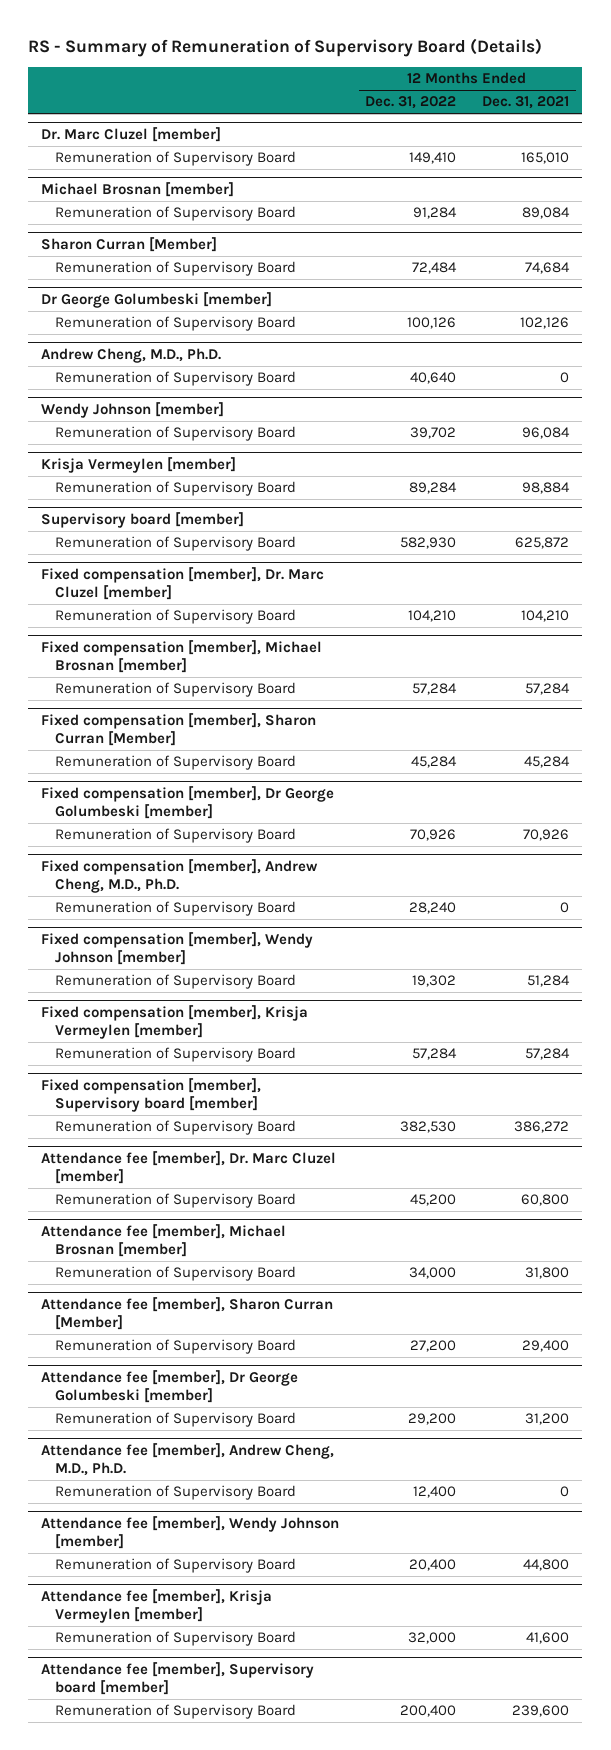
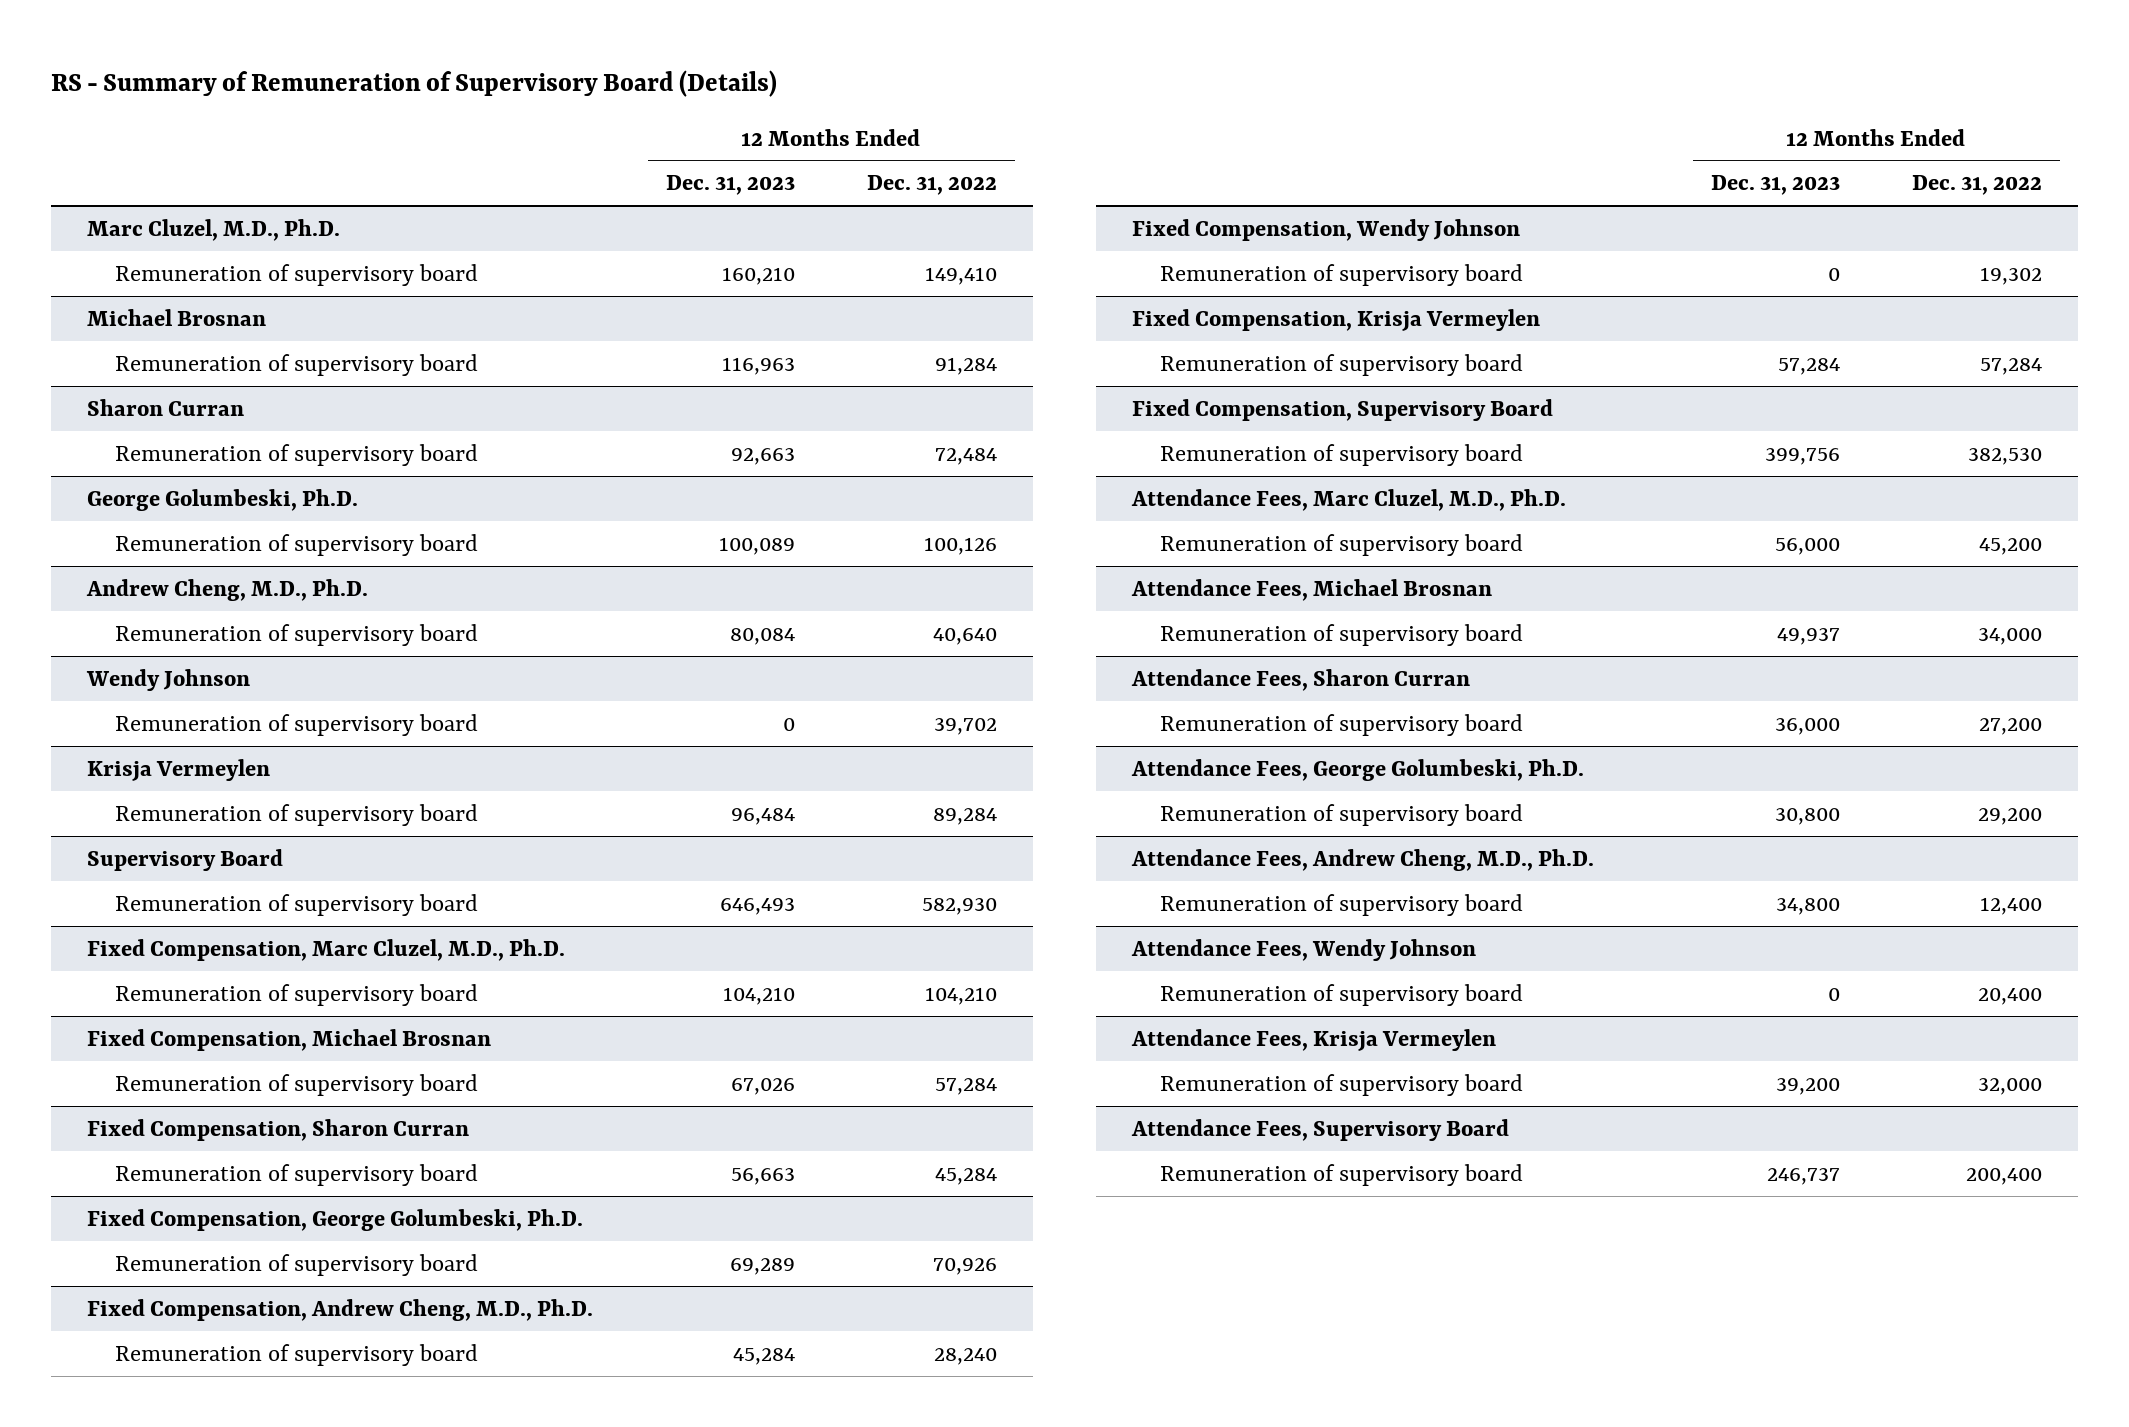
- | 12 Months Ended Dec. 31, 2022 | 12 Months Ended Dec. 31, 2021
+ | 12 Months Ended Dec. 31, 2023 | 12 Months Ended Dec. 31, 2022
- Dr. Marc Cluzel [member]
- Remuneration of Supervisory Board | 149,410 | 165,010
- Michael Brosnan [member]
- Remuneration of Supervisory Board | 91,284 | 89,084
- Sharon Curran [Member]
- Remuneration of Supervisory Board | 72,484 | 74,684
- Dr George Golumbeski [member]
- Remuneration of Supervisory Board | 100,126 | 102,126
+ Marc Cluzel, M.D., Ph.D.
+ Remuneration of supervisory board | 160,210 | 149,410
+ Michael Brosnan
+ Remuneration of supervisory board | 116,963 | 91,284
+ Sharon Curran
+ Remuneration of supervisory board | 92,663 | 72,484
+ George Golumbeski, Ph.D.
+ Remuneration of supervisory board | 100,089 | 100,126
@ Andrew Cheng, M.D., Ph.D.
- Remuneration of Supervisory Board | 40,640 | 0
- Wendy Johnson [member]
- Remuneration of Supervisory Board | 39,702 | 96,084
- Krisja Vermeylen [member]
- Remuneration of Supervisory Board | 89,284 | 98,884
- Supervisory board [member]
- Remuneration of Supervisory Board | 582,930 | 625,872
- Fixed compensation [member], Dr. Marc Cluzel [member]
- Remuneration of Supervisory Board | 104,210 | 104,210
- Fixed compensation [member], Michael Brosnan [member]
- Remuneration of Supervisory Board | 57,284 | 57,284
- Fixed compensation [member], Sharon Curran [Member]
- Remuneration of Supervisory Board | 45,284 | 45,284
- Fixed compensation [member], Dr George Golumbeski [member]
- Remuneration of Supervisory Board | 70,926 | 70,926
- Fixed compensation [member], Andrew Cheng, M.D., Ph.D.
- Remuneration of Supervisory Board | 28,240 | 0
- Fixed compensation [member], Wendy Johnson [member]
- Remuneration of Supervisory Board | 19,302 | 51,284
- Fixed compensation [member], Krisja Vermeylen [member]
- Remuneration of Supervisory Board | 57,284 | 57,284
- Fixed compensation [member], Supervisory board [member]
- Remuneration of Supervisory Board | 382,530 | 386,272
- Attendance fee [member], Dr. Marc Cluzel [member]
- Remuneration of Supervisory Board | 45,200 | 60,800
- Attendance fee [member], Michael Brosnan [member]
- Remuneration of Supervisory Board | 34,000 | 31,800
- Attendance fee [member], Sharon Curran [Member]
- Remuneration of Supervisory Board | 27,200 | 29,400
- Attendance fee [member], Dr George Golumbeski [member]
- Remuneration of Supervisory Board | 29,200 | 31,200
- Attendance fee [member], Andrew Cheng, M.D., Ph.D.
- Remuneration of Supervisory Board | 12,400 | 0
- Attendance fee [member], Wendy Johnson [member]
- Remuneration of Supervisory Board | 20,400 | 44,800
- Attendance fee [member], Krisja Vermeylen [member]
- Remuneration of Supervisory Board | 32,000 | 41,600
- Attendance fee [member], Supervisory board [member]
- Remuneration of Supervisory Board | 200,400 | 239,600
@ Andrew Cheng, M.D., Ph.D.
+ Remuneration of supervisory board | 80,084 | 40,640
+ Wendy Johnson
+ Remuneration of supervisory board | 0 | 39,702
+ Krisja Vermeylen
+ Remuneration of supervisory board | 96,484 | 89,284
+ Supervisory Board
+ Remuneration of supervisory board | 646,493 | 582,930
+ Fixed Compensation, Marc Cluzel, M.D., Ph.D.
+ Remuneration of supervisory board | 104,210 | 104,210
+ Fixed Compensation, Michael Brosnan
+ Remuneration of supervisory board | 67,026 | 57,284
+ Fixed Compensation, Sharon Curran
+ Remuneration of supervisory board | 56,663 | 45,284
+ Fixed Compensation, George Golumbeski, Ph.D.
+ Remuneration of supervisory board | 69,289 | 70,926
+ Fixed Compensation, Andrew Cheng, M.D., Ph.D.
+ Remuneration of supervisory board | 45,284 | 28,240
+ Fixed Compensation, Wendy Johnson
+ Remuneration of supervisory board | 0 | 19,302
+ Fixed Compensation, Krisja Vermeylen
+ Remuneration of supervisory board | 57,284 | 57,284
+ Fixed Compensation, Supervisory Board
+ Remuneration of supervisory board | 399,756 | 382,530
+ Attendance Fees, Marc Cluzel, M.D., Ph.D.
+ Remuneration of supervisory board | 56,000 | 45,200
+ Attendance Fees, Michael Brosnan
+ Remuneration of supervisory board | 49,937 | 34,000
+ Attendance Fees, Sharon Curran
+ Remuneration of supervisory board | 36,000 | 27,200
+ Attendance Fees, George Golumbeski, Ph.D.
+ Remuneration of supervisory board | 30,800 | 29,200
+ Attendance Fees, Andrew Cheng, M.D., Ph.D.
+ Remuneration of supervisory board | 34,800 | 12,400
+ Attendance Fees, Wendy Johnson
+ Remuneration of supervisory board | 0 | 20,400
+ Attendance Fees, Krisja Vermeylen
+ Remuneration of supervisory board | 39,200 | 32,000
+ Attendance Fees, Supervisory Board
+ Remuneration of supervisory board | 246,737 | 200,400

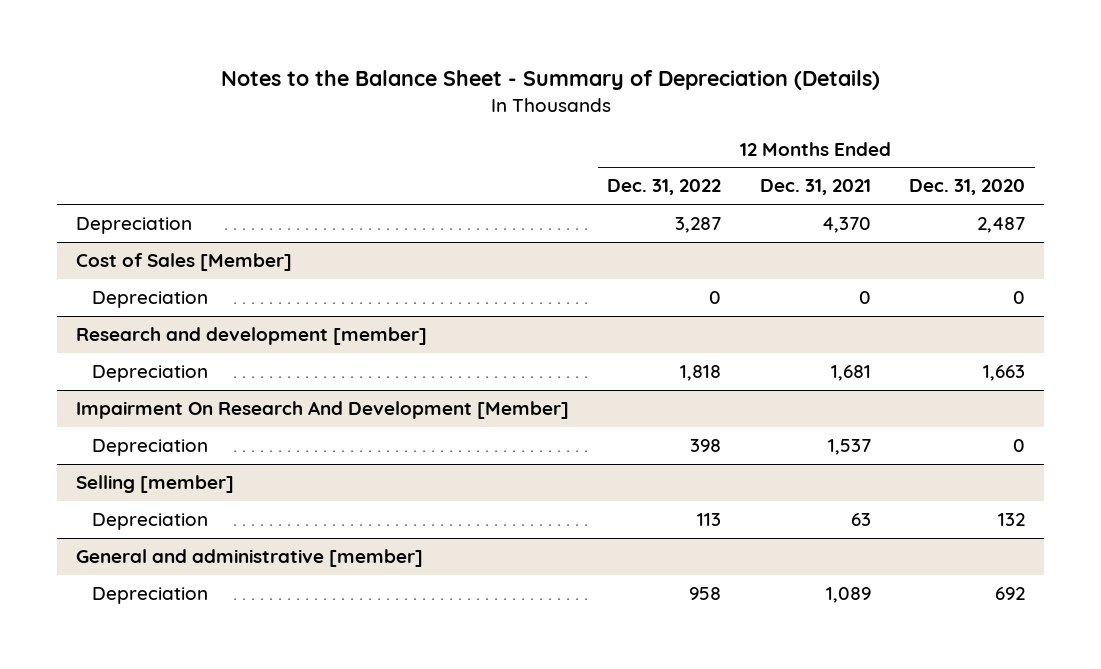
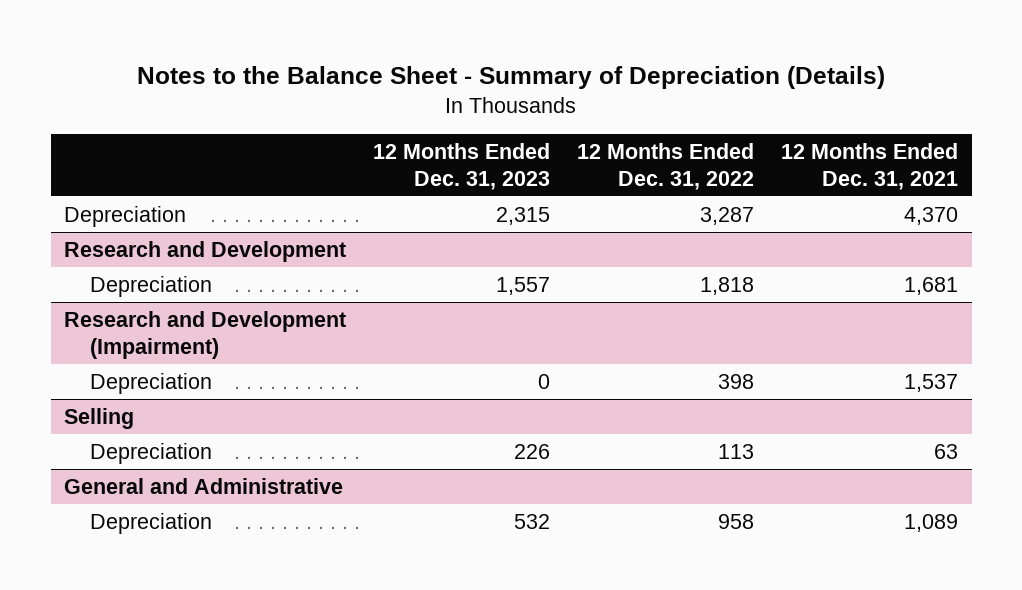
- | 12 Months Ended Dec. 31, 2022 | 12 Months Ended Dec. 31, 2021 | 12 Months Ended Dec. 31, 2020
+ | 12 Months Ended Dec. 31, 2023 | 12 Months Ended Dec. 31, 2022 | 12 Months Ended Dec. 31, 2021
- Cost of Sales [Member]
- Depreciation | 0 | 0 | 0
- Research and development [member]
+ Research and Development
- Impairment On Research And Development [Member]
+ Research and Development (Impairment)
- Selling [member]
+ Selling
- General and administrative [member]
+ General and Administrative

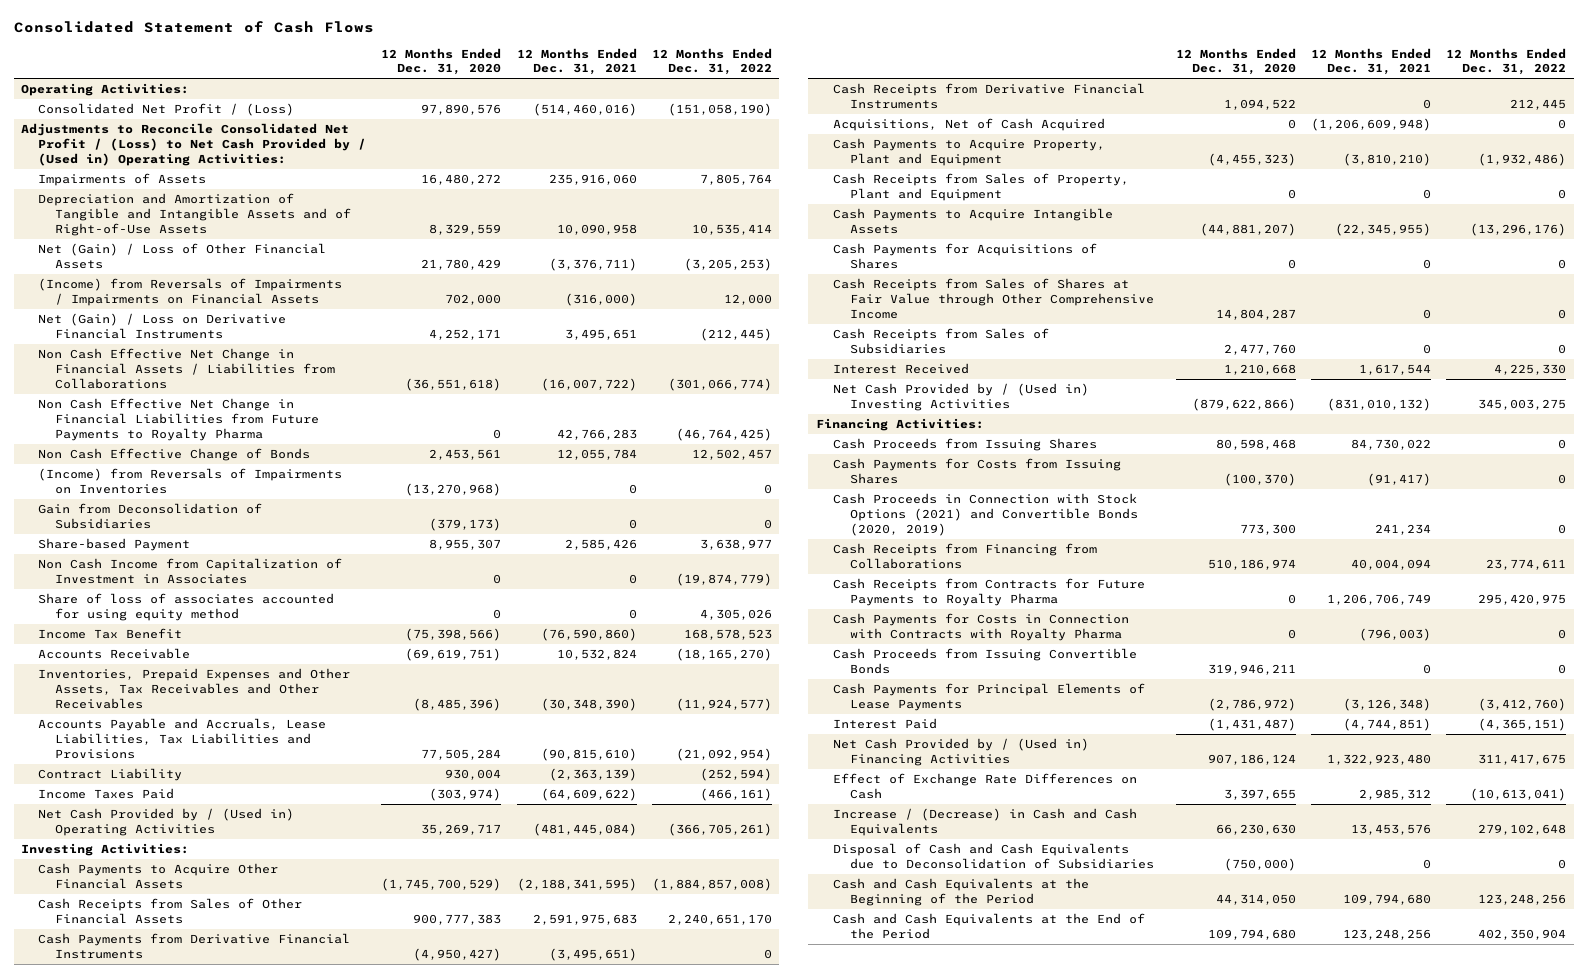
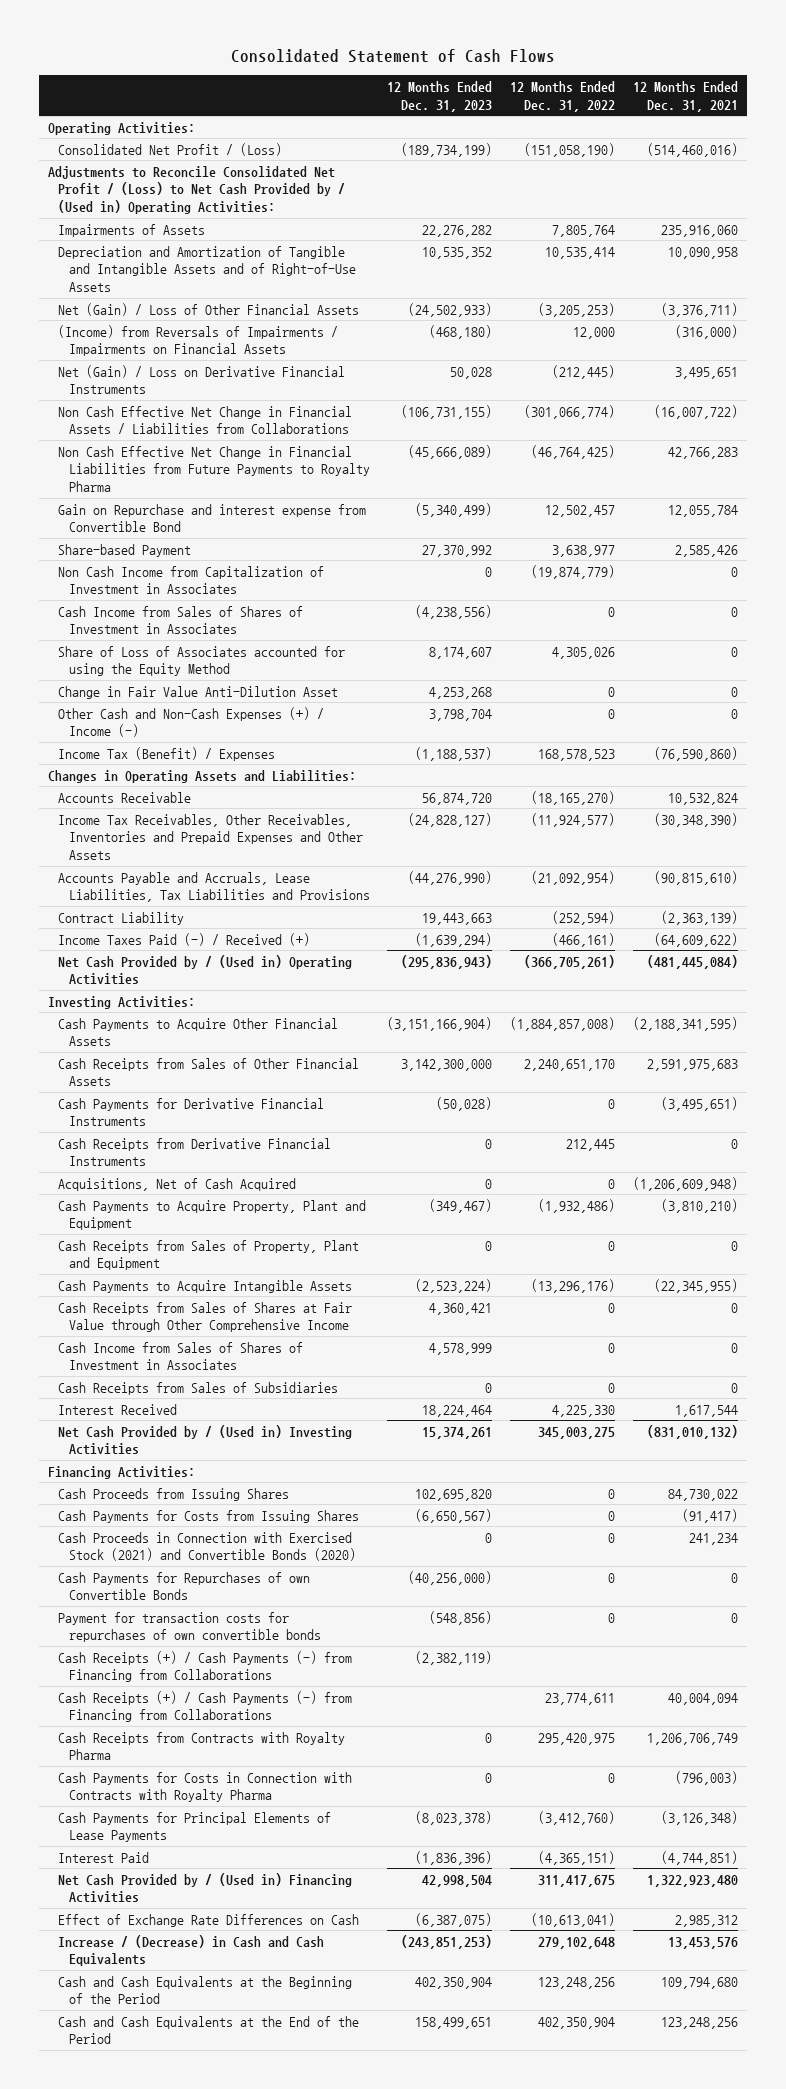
- | 12 Months Ended Dec. 31, 2020 | 12 Months Ended Dec. 31, 2021 | 12 Months Ended Dec. 31, 2022
+ | 12 Months Ended Dec. 31, 2023 | 12 Months Ended Dec. 31, 2022 | 12 Months Ended Dec. 31, 2021
- Non Cash Effective Change of Bonds | 2,453,561 | 12,055,784 | 12,502,457
- (Income) from Reversals of Impairments on Inventories | (13,270,968) | 0 | 0
- Gain from Deconsolidation of Subsidiaries | (379,173) | 0 | 0
+ Gain on Repurchase and interest expense from Convertible Bond | (5,340,499) | 12,502,457 | 12,055,784
- Share of loss of associates accounted for using equity method | 0 | 0 | 4,305,026
- Income Tax Benefit | (75,398,566) | (76,590,860) | 168,578,523
+ Cash Income from Sales of Shares of Investment in Associates | (4,238,556) | 0 | 0
+ Share of Loss of Associates accounted for using the Equity Method | 8,174,607 | 4,305,026 | 0
+ Change in Fair Value Anti-Dilution Asset | 4,253,268 | 0 | 0
+ Other Cash and Non-Cash Expenses (+) / Income (-) | 3,798,704 | 0 | 0
+ Income Tax (Benefit) / Expenses | (1,188,537) | 168,578,523 | (76,590,860)
+ Changes in Operating Assets and Liabilities:
- Inventories, Prepaid Expenses and Other Assets, Tax Receivables and Other Receivables | (8,485,396) | (30,348,390) | (11,924,577)
+ Income Tax Receivables, Other Receivables, Inventories and Prepaid Expenses and Other Assets | (24,828,127) | (11,924,577) | (30,348,390)
- Income Taxes Paid | (303,974) | (64,609,622) | (466,161)
+ Income Taxes Paid (-) / Received (+) | (1,639,294) | (466,161) | (64,609,622)
- Cash Payments from Derivative Financial Instruments | (4,950,427) | (3,495,651) | 0
+ Cash Payments for Derivative Financial Instruments | (50,028) | 0 | (3,495,651)
- Cash Payments for Acquisitions of Shares | 0 | 0 | 0
+ Cash Income from Sales of Shares of Investment in Associates | 4,578,999 | 0 | 0
- Cash Proceeds in Connection with Stock Options (2021) and Convertible Bonds (2020, 2019) | 773,300 | 241,234 | 0
- Cash Receipts from Financing from Collaborations | 510,186,974 | 40,004,094 | 23,774,611
- Cash Receipts from Contracts for Future Payments to Royalty Pharma | 0 | 1,206,706,749 | 295,420,975
+ Cash Proceeds in Connection with Exercised Stock (2021) and Convertible Bonds (2020) | 0 | 0 | 241,234
+ Cash Payments for Repurchases of own Convertible Bonds | (40,256,000) | 0 | 0
+ Payment for transaction costs for repurchases of own convertible bonds | (548,856) | 0 | 0
+ Cash Receipts (+) / Cash Payments (-) from Financing from Collaborations | (2,382,119) | |
+ Cash Receipts (+) / Cash Payments (-) from Financing from Collaborations | | 23,774,611 | 40,004,094
+ Cash Receipts from Contracts with Royalty Pharma | 0 | 295,420,975 | 1,206,706,749
- Cash Proceeds from Issuing Convertible Bonds | 319,946,211 | 0 | 0
- Disposal of Cash and Cash Equivalents due to Deconsolidation of Subsidiaries | (750,000) | 0 | 0

